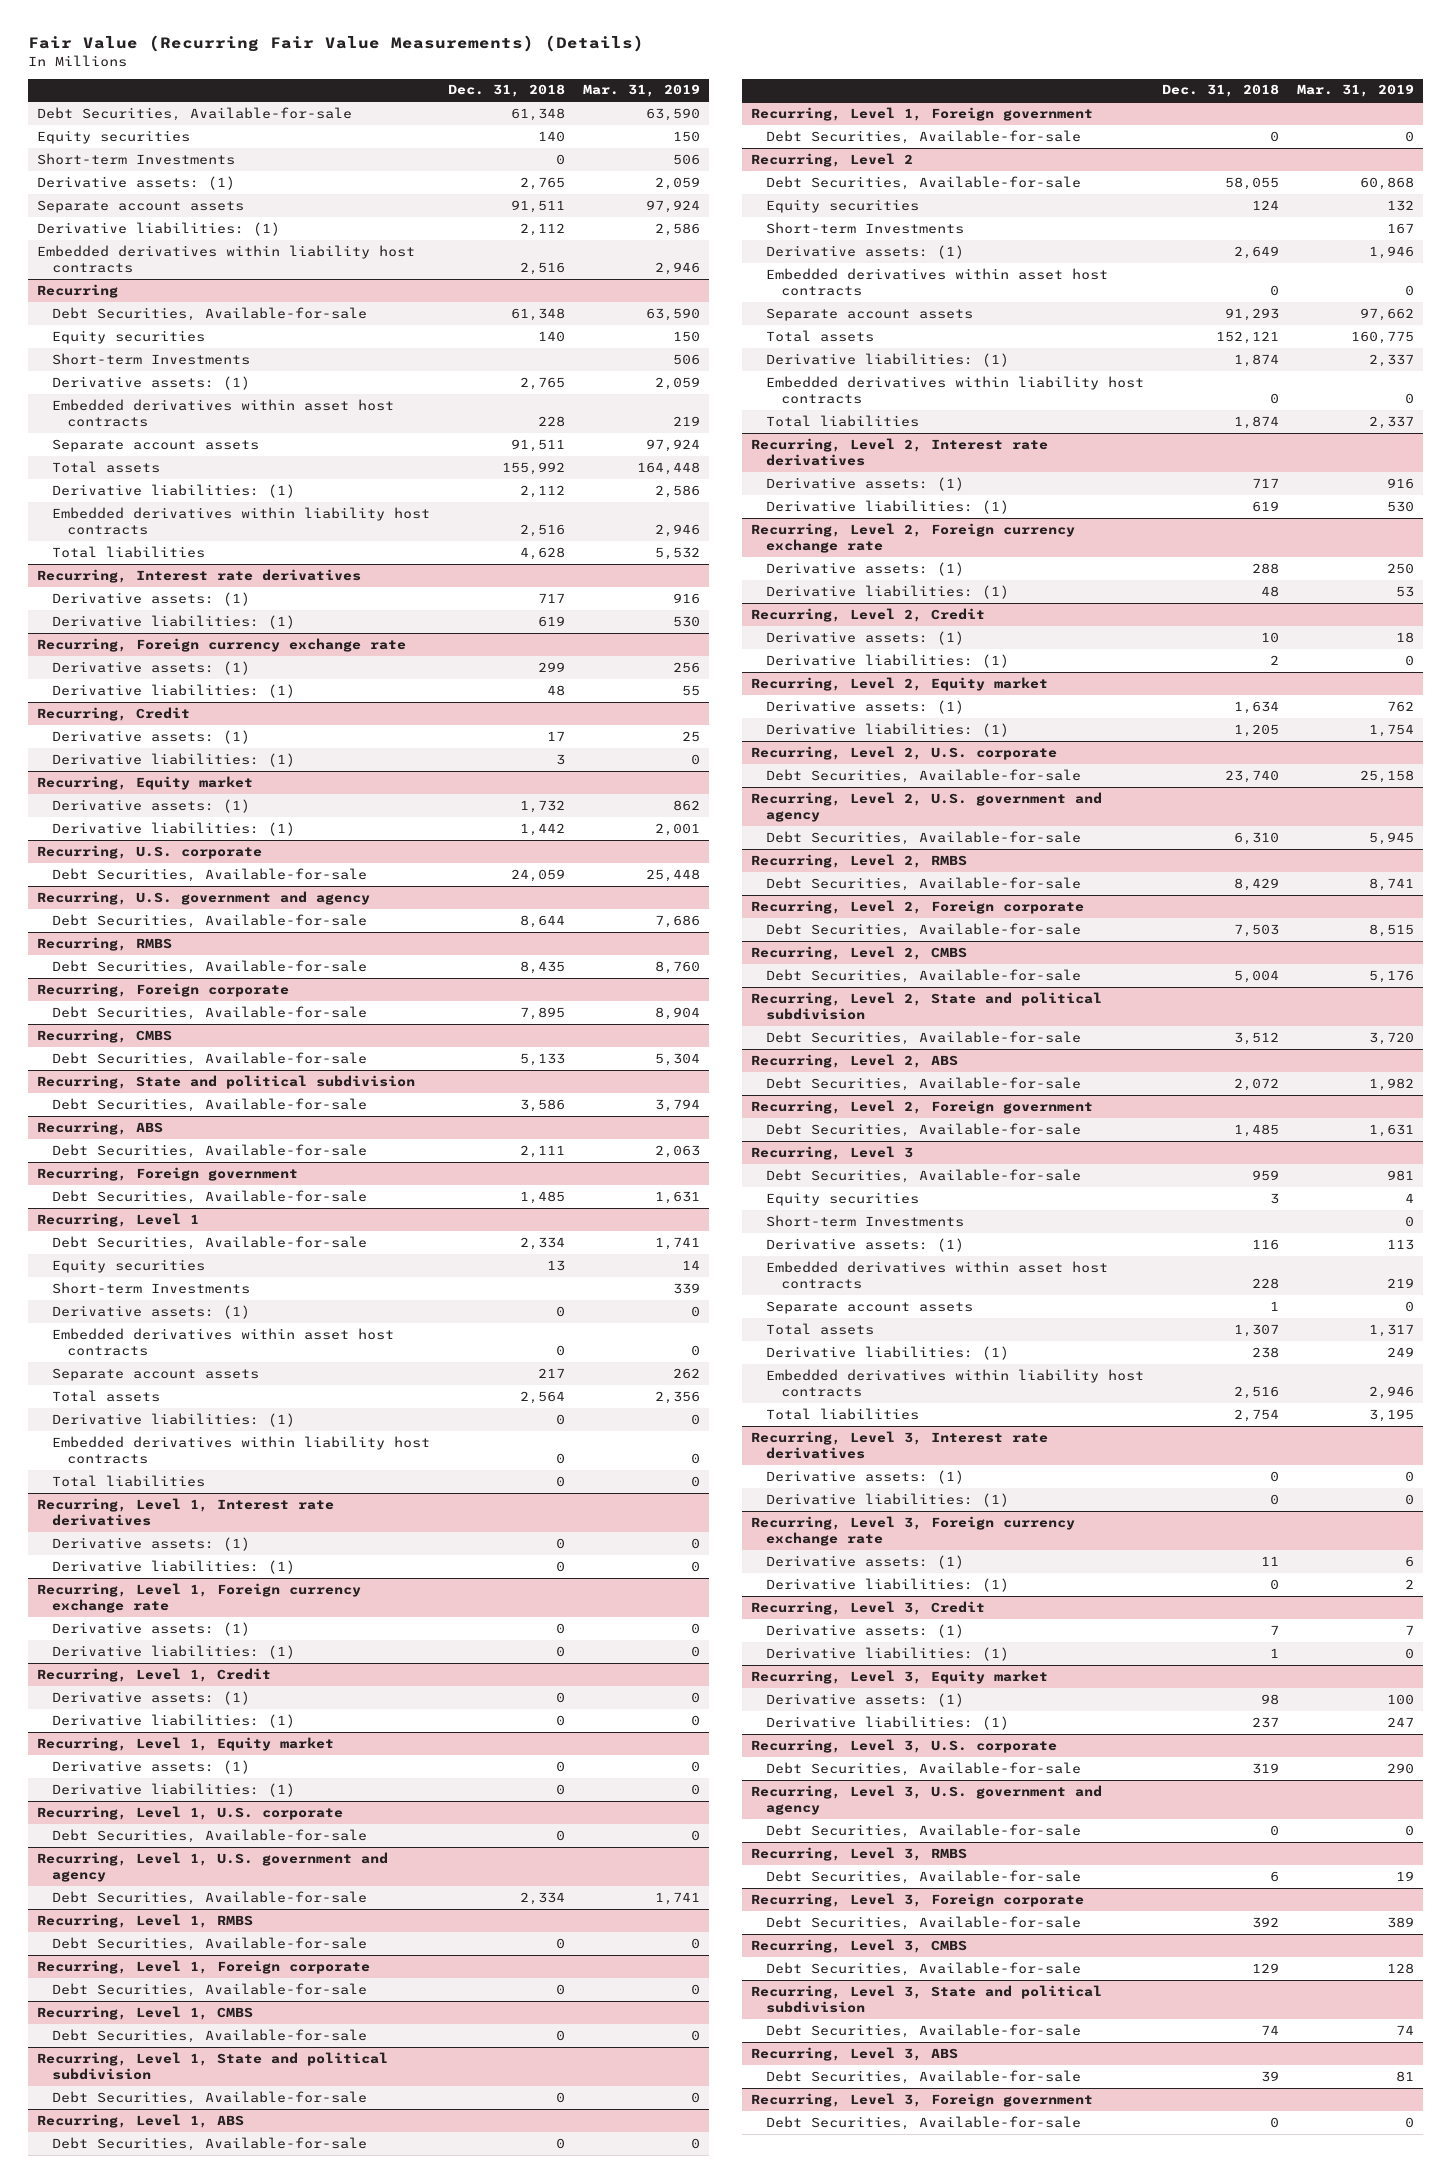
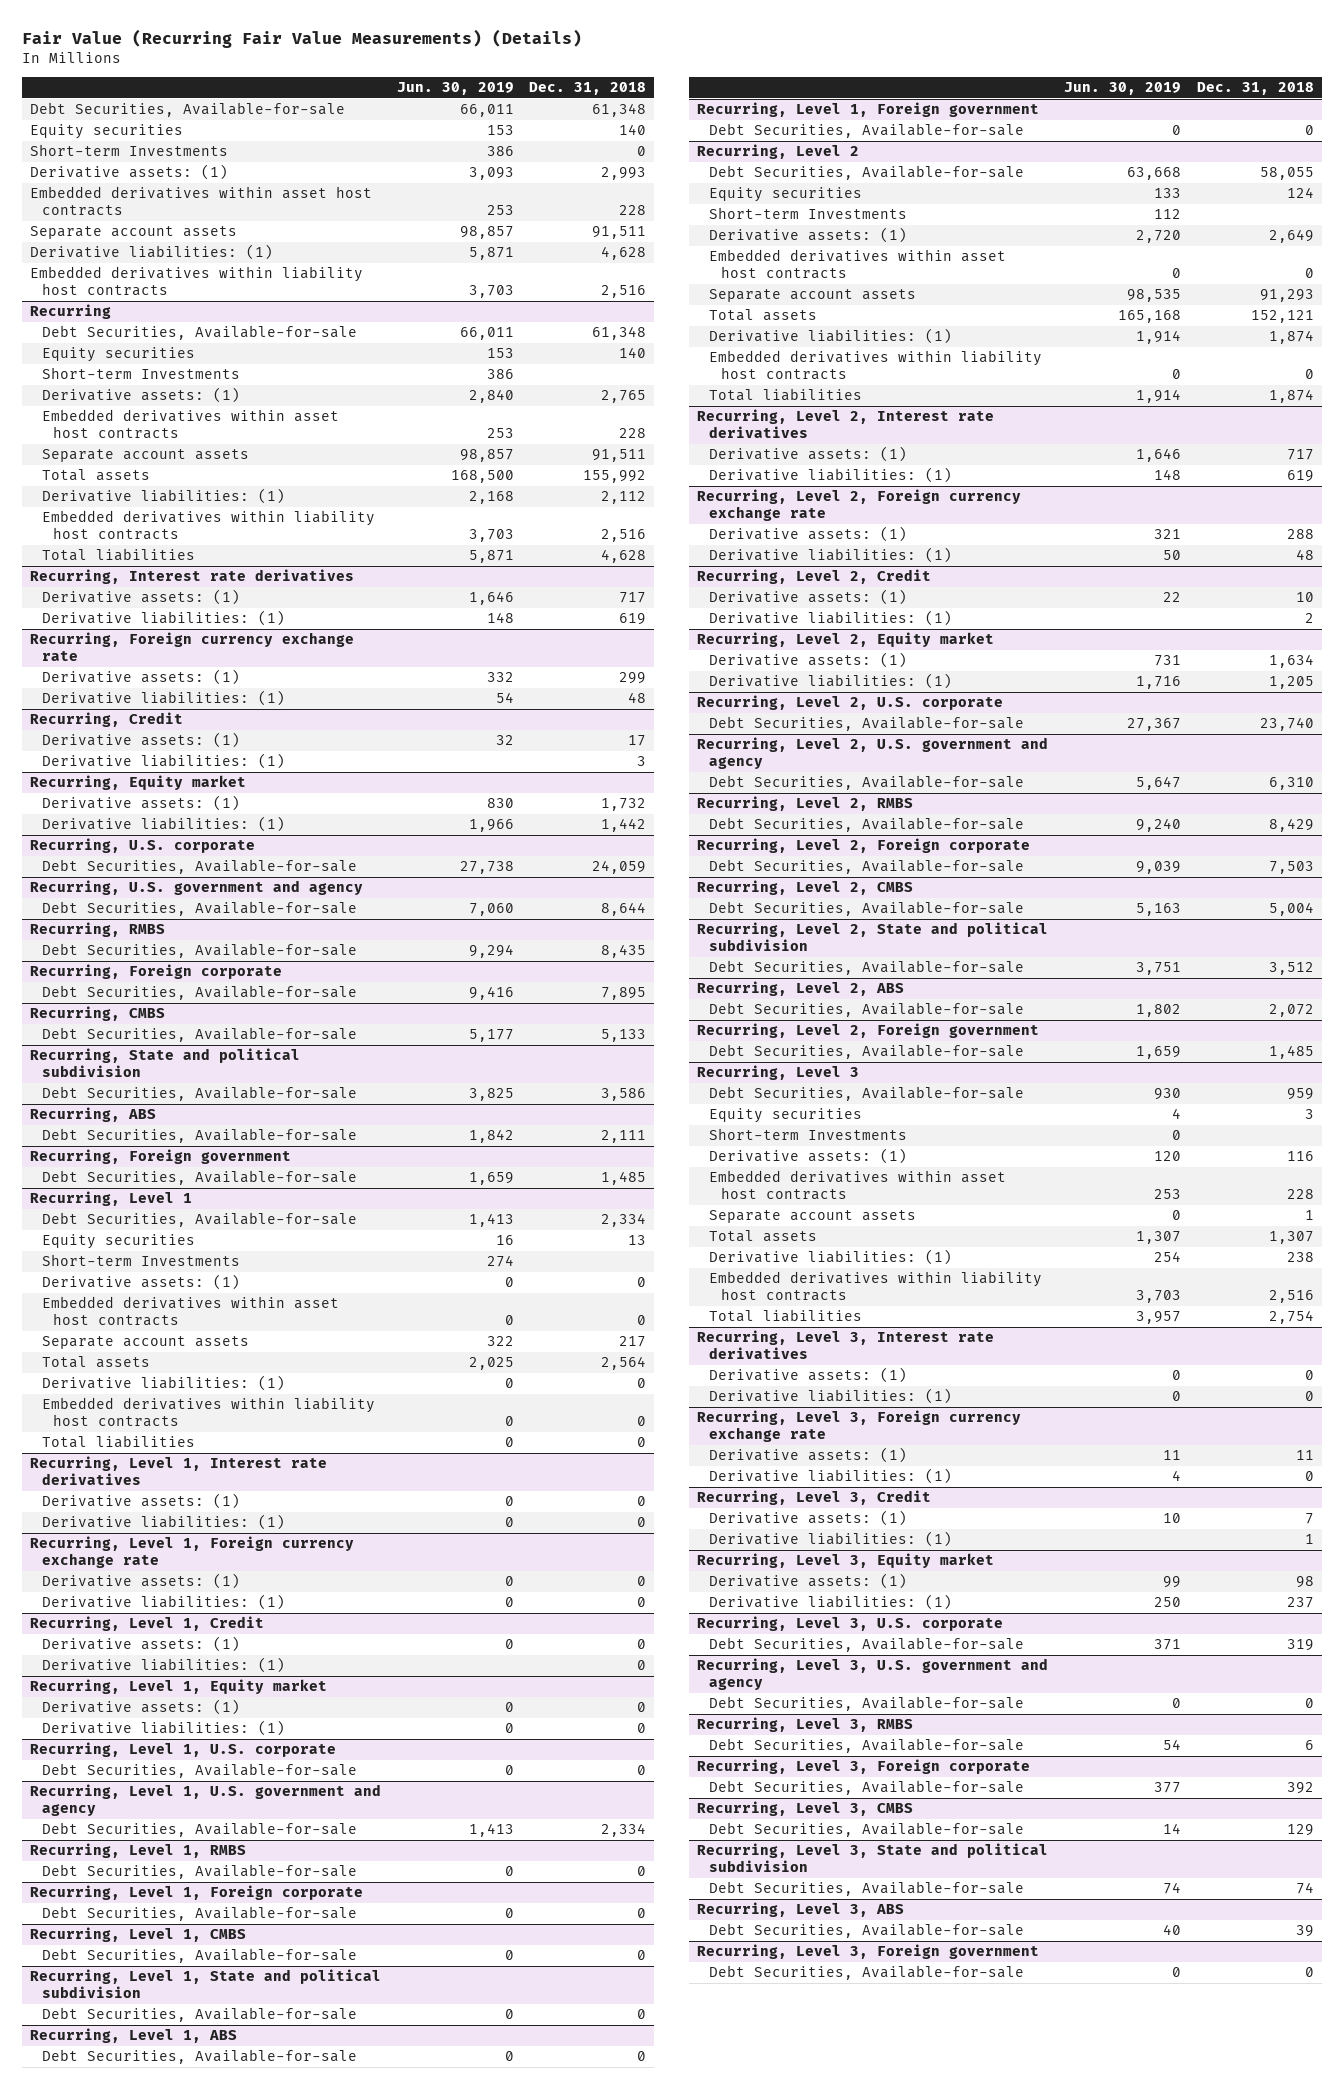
- | Dec. 31, 2018 | Mar. 31, 2019
+ | Jun. 30, 2019 | Dec. 31, 2018
- Derivative assets: (1) | 2,765 | 2,059
+ Derivative assets: (1) | 3,093 | 2,993
+ Embedded derivatives within asset host contracts | 253 | 228
- Derivative liabilities: (1) | 2,112 | 2,586
+ Derivative liabilities: (1) | 5,871 | 4,628

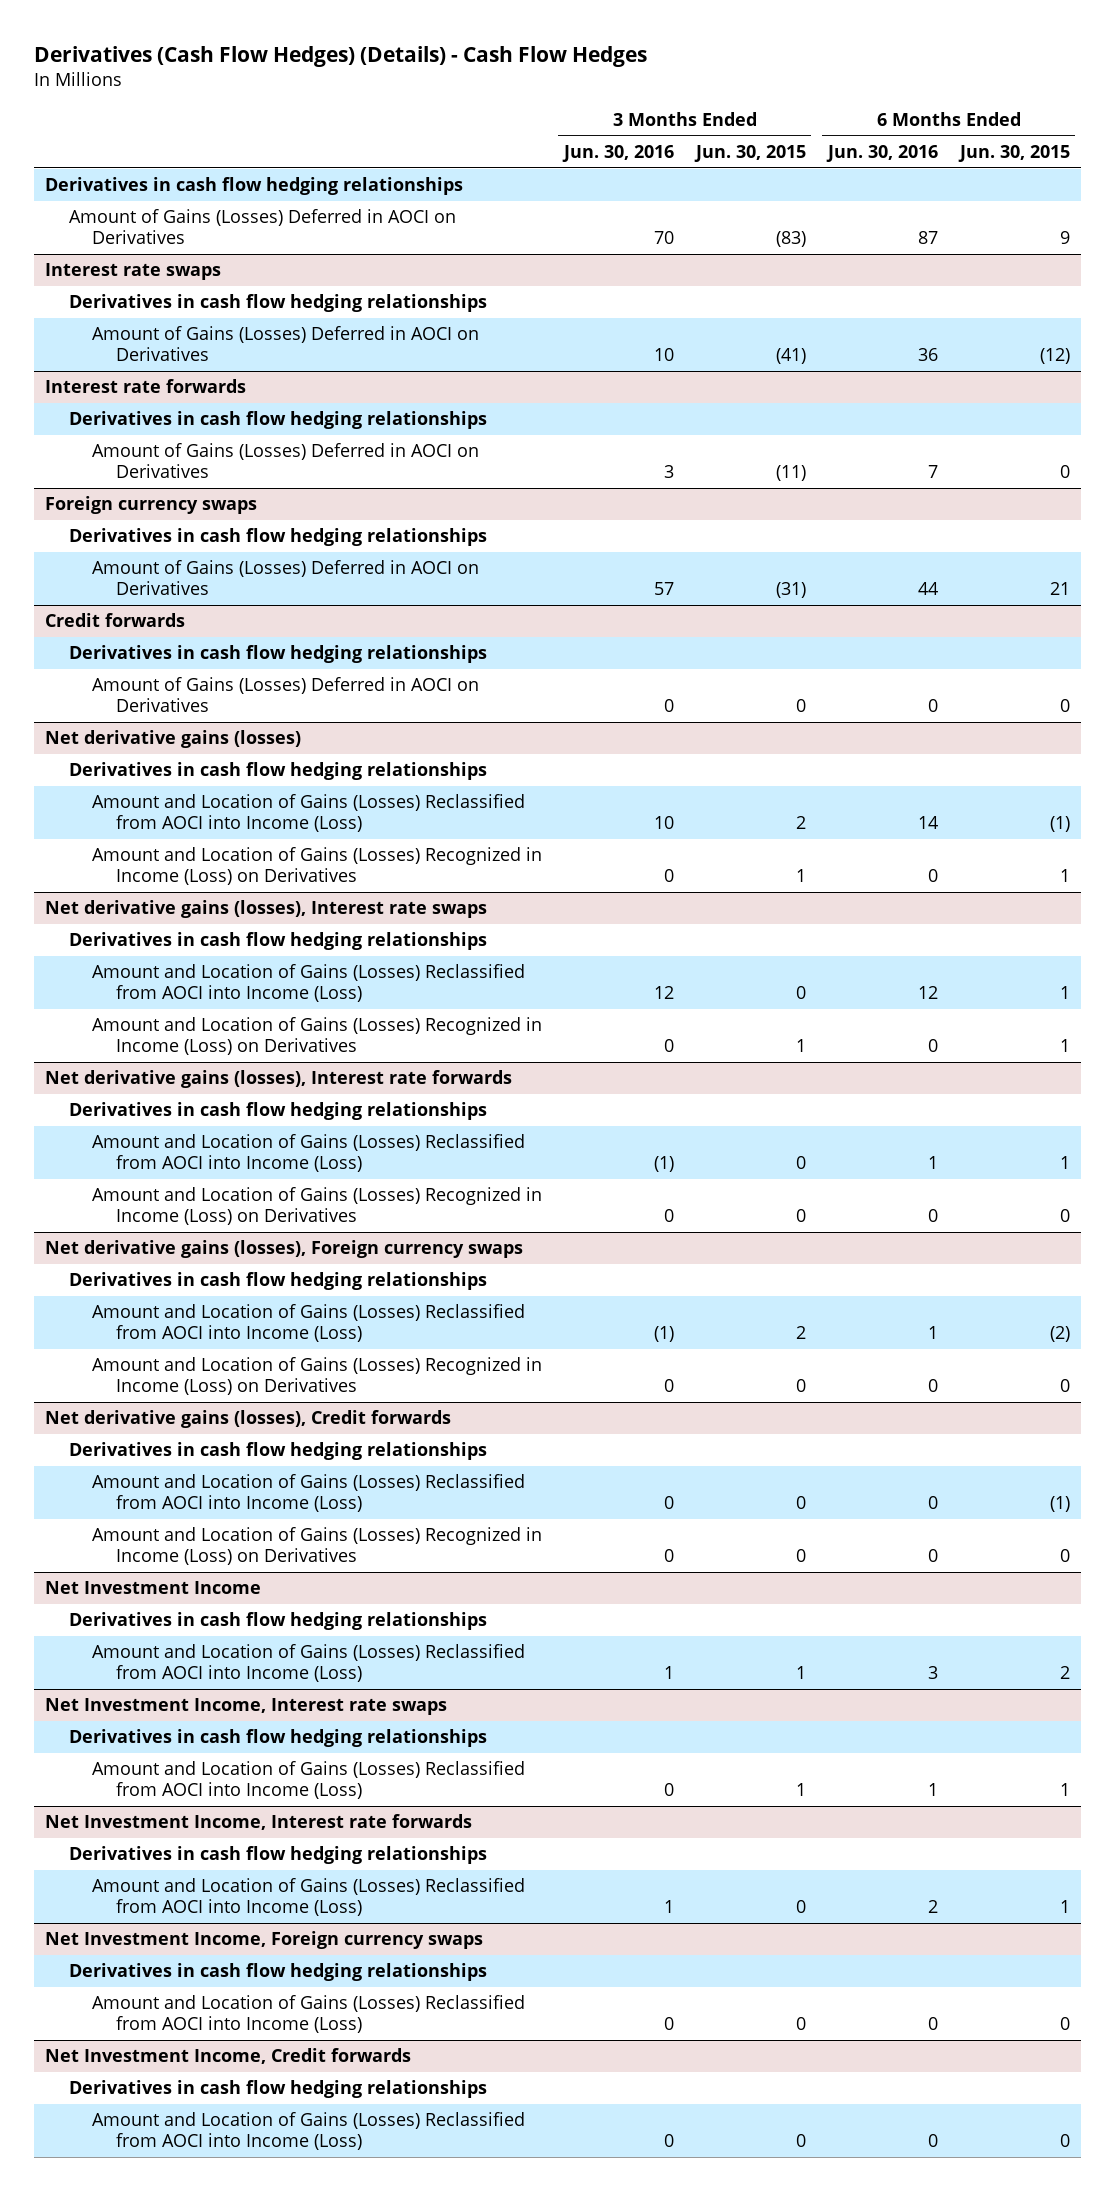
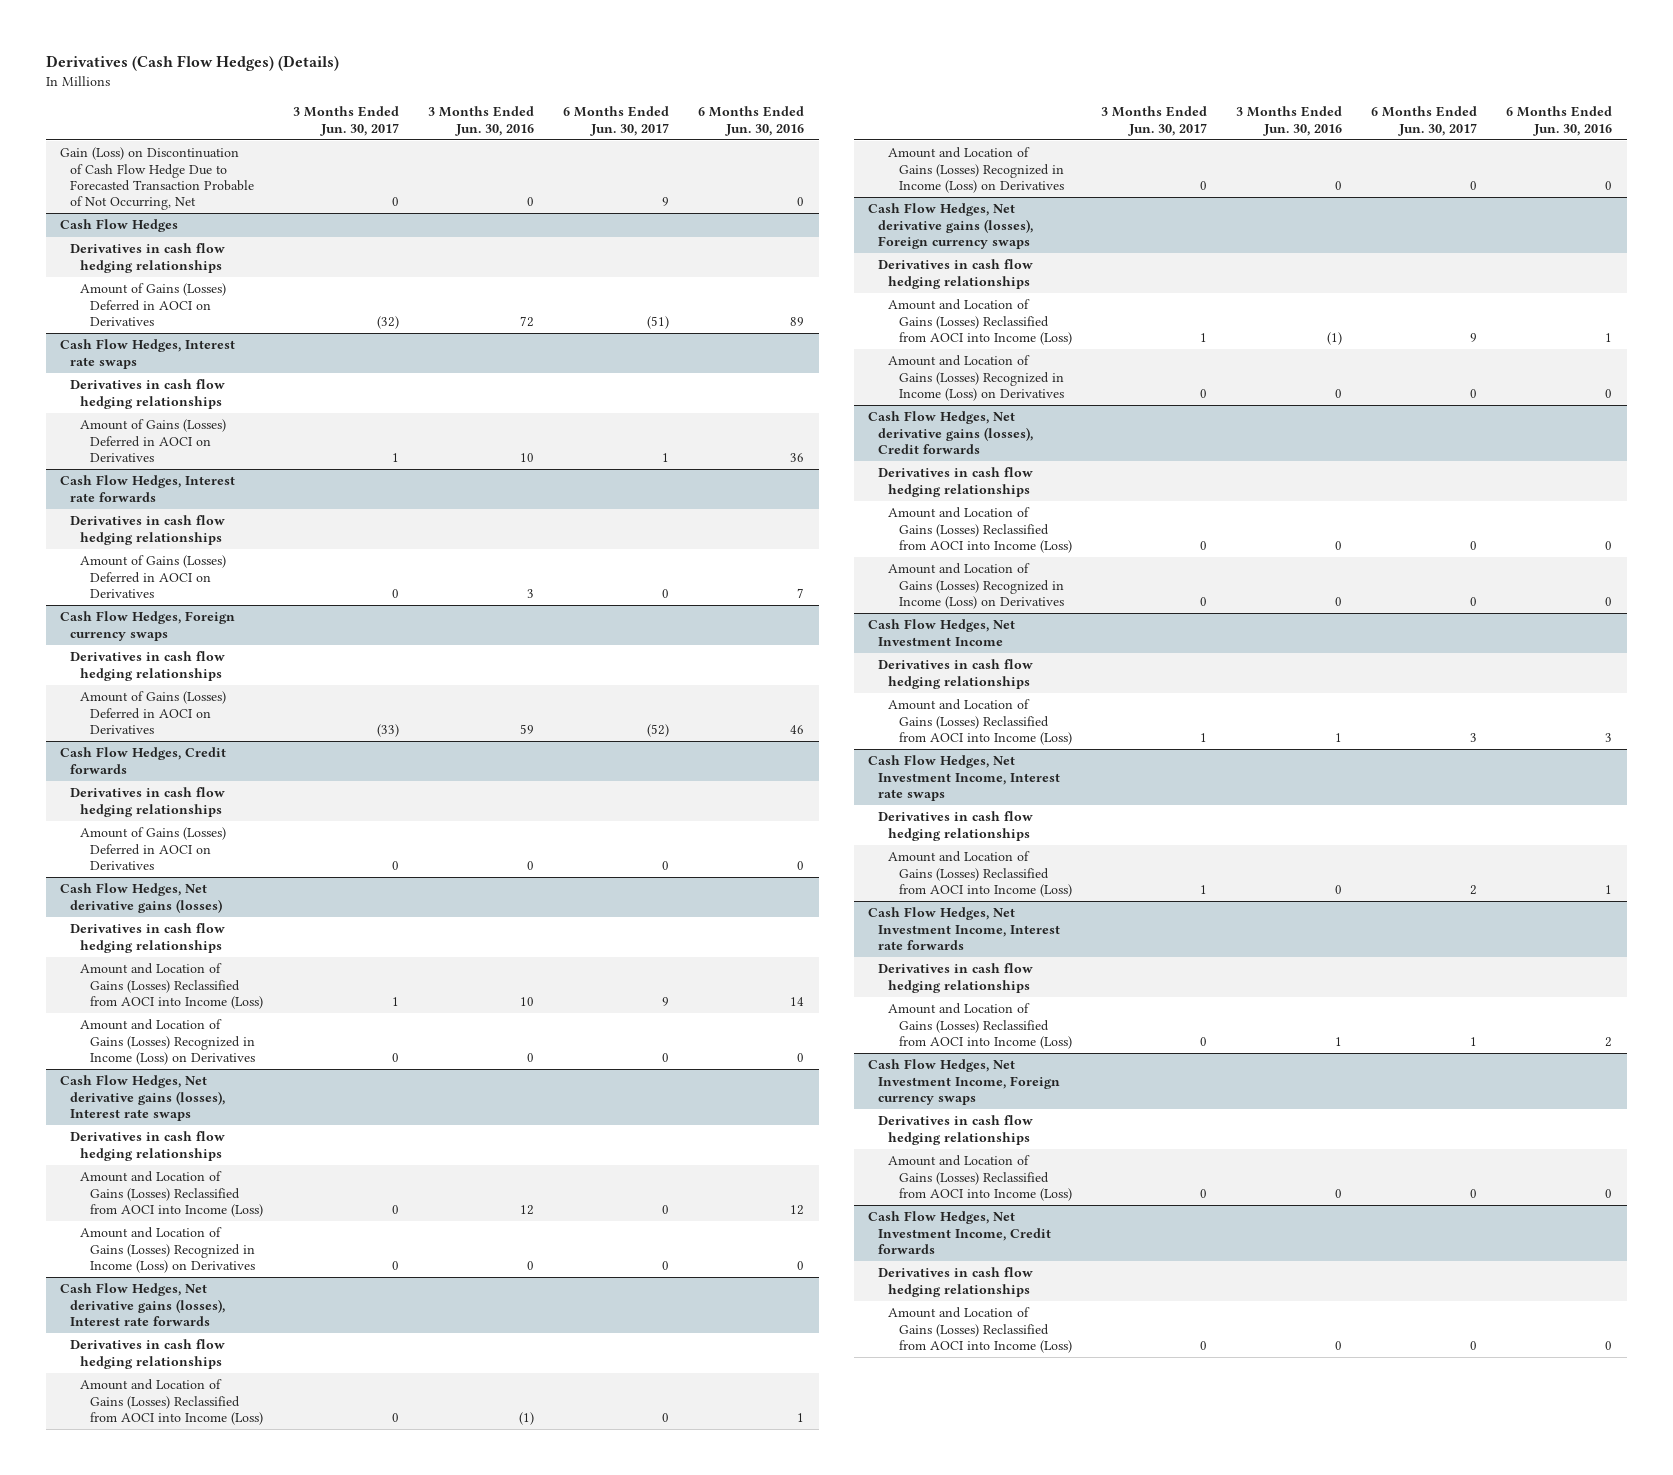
- Derivatives (Cash Flow Hedges) (Details) - Cash Flow Hedges
+ Derivatives (Cash Flow Hedges) (Details)
- | 3 Months Ended Jun. 30, 2016 | 3 Months Ended Jun. 30, 2015 | 6 Months Ended Jun. 30, 2016 | 6 Months Ended Jun. 30, 2015
+ | 3 Months Ended Jun. 30, 2017 | 3 Months Ended Jun. 30, 2016 | 6 Months Ended Jun. 30, 2017 | 6 Months Ended Jun. 30, 2016
+ Gain (Loss) on Discontinuation of Cash Flow Hedge Due to Forecasted Transaction Probable of Not Occurring, Net | 0 | 0 | 9 | 0
+ Cash Flow Hedges
- Amount of Gains (Losses) Deferred in AOCI on Derivatives | 70 | (83) | 87 | 9
- Interest rate swaps
+ Amount of Gains (Losses) Deferred in AOCI on Derivatives | (32) | 72 | (51) | 89
+ Cash Flow Hedges, Interest rate swaps
- Interest rate forwards
+ Cash Flow Hedges, Interest rate forwards
- Foreign currency swaps
+ Cash Flow Hedges, Foreign currency swaps
- Amount of Gains (Losses) Deferred in AOCI on Derivatives | 57 | (31) | 44 | 21
- Credit forwards
+ Amount of Gains (Losses) Deferred in AOCI on Derivatives | (33) | 59 | (52) | 46
+ Cash Flow Hedges, Credit forwards
- Net derivative gains (losses)
+ Cash Flow Hedges, Net derivative gains (losses)
- Net derivative gains (losses), Interest rate swaps
+ Cash Flow Hedges, Net derivative gains (losses), Interest rate swaps
- Net derivative gains (losses), Interest rate forwards
+ Cash Flow Hedges, Net derivative gains (losses), Interest rate forwards
- Net derivative gains (losses), Foreign currency swaps
+ Cash Flow Hedges, Net derivative gains (losses), Foreign currency swaps
- Net derivative gains (losses), Credit forwards
+ Cash Flow Hedges, Net derivative gains (losses), Credit forwards
- Net Investment Income
+ Cash Flow Hedges, Net Investment Income
- Net Investment Income, Interest rate swaps
+ Cash Flow Hedges, Net Investment Income, Interest rate swaps
- Net Investment Income, Interest rate forwards
+ Cash Flow Hedges, Net Investment Income, Interest rate forwards
- Net Investment Income, Foreign currency swaps
+ Cash Flow Hedges, Net Investment Income, Foreign currency swaps
- Net Investment Income, Credit forwards
+ Cash Flow Hedges, Net Investment Income, Credit forwards

